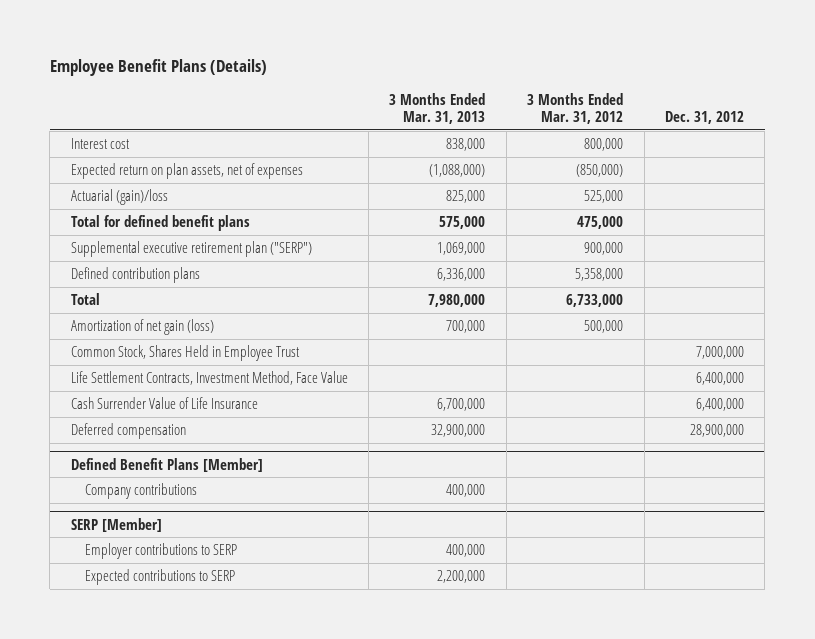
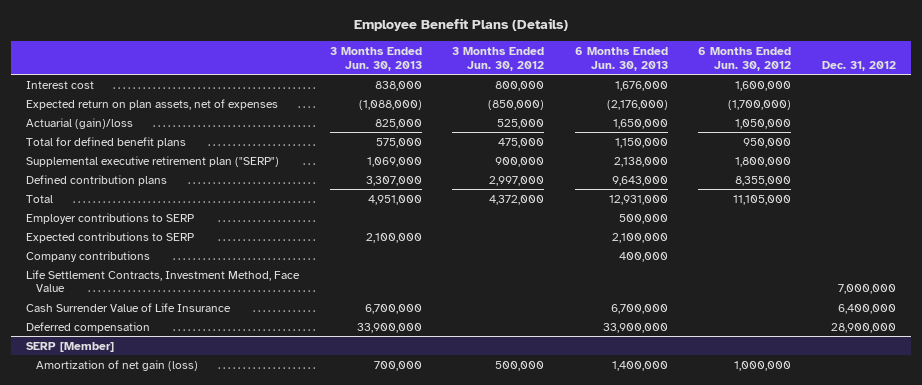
- | 3 Months Ended Mar. 31, 2013 | 3 Months Ended Mar. 31, 2012 | Dec. 31, 2012
+ | 3 Months Ended Jun. 30, 2013 | 3 Months Ended Jun. 30, 2012 | 6 Months Ended Jun. 30, 2013 | 6 Months Ended Jun. 30, 2012 | Dec. 31, 2012
- Amortization of net gain (loss) | 700,000 | 500,000 |
- Common Stock, Shares Held in Employee Trust | | | 7,000,000
- Life Settlement Contracts, Investment Method, Face Value | | | 6,400,000
+ Employer contributions to SERP | | | 500,000 | |
+ Expected contributions to SERP | 2,100,000 | | 2,100,000 | |
+ Company contributions | | | 400,000 | |
+ Life Settlement Contracts, Investment Method, Face Value | | | | | 7,000,000
- Defined Benefit Plans [Member]
- Company contributions | 400,000 | |
@ SERP [Member]
- Employer contributions to SERP | 400,000 | |
- Expected contributions to SERP | 2,200,000 | |
+ Amortization of net gain (loss) | 700,000 | 500,000 | 1,400,000 | 1,000,000 |

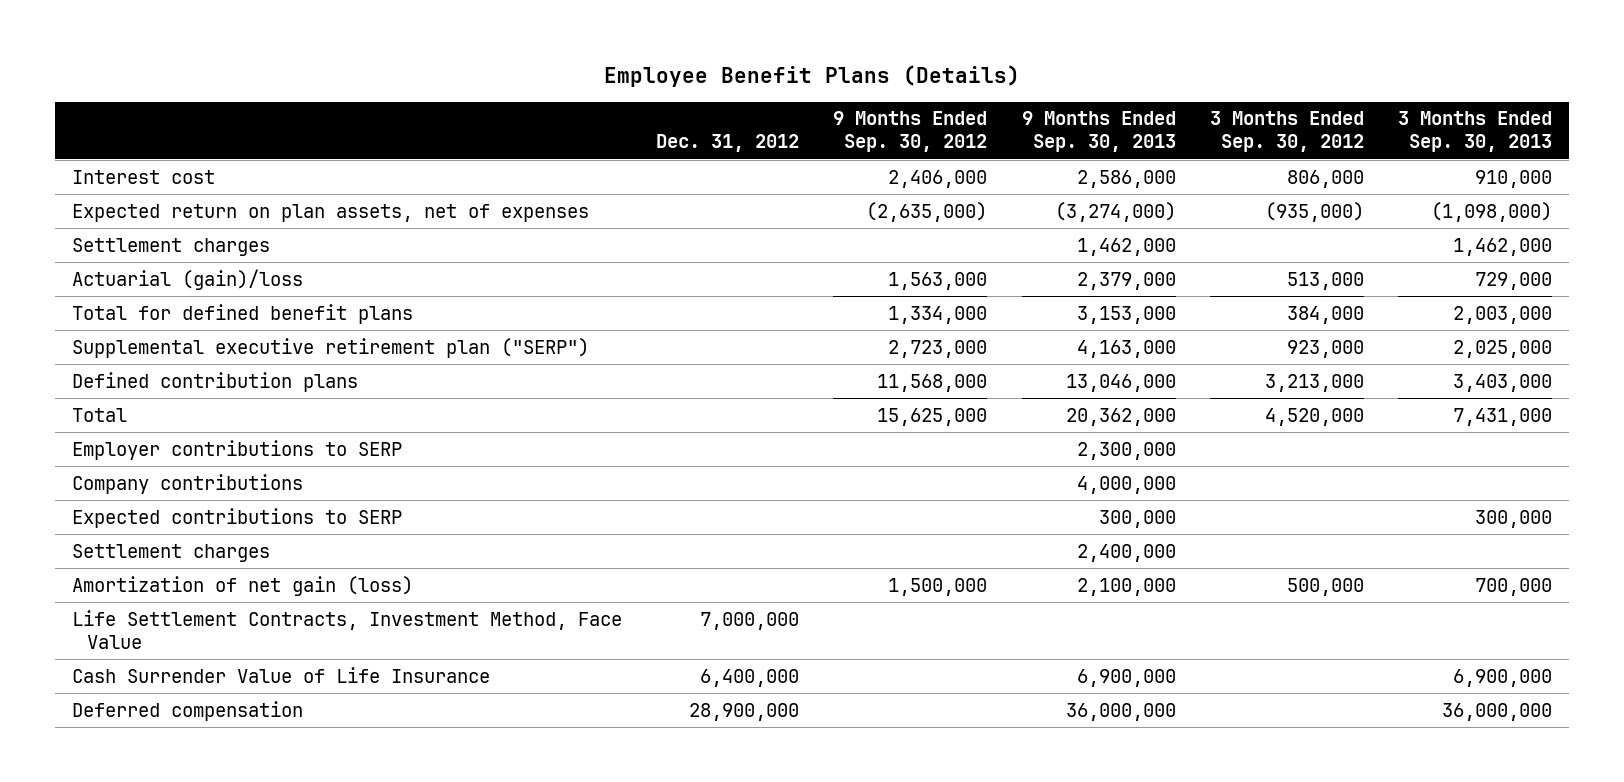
- | 3 Months Ended Jun. 30, 2013 | 3 Months Ended Jun. 30, 2012 | 6 Months Ended Jun. 30, 2013 | 6 Months Ended Jun. 30, 2012 | Dec. 31, 2012
+ | Dec. 31, 2012 | 9 Months Ended Sep. 30, 2012 | 9 Months Ended Sep. 30, 2013 | 3 Months Ended Sep. 30, 2012 | 3 Months Ended Sep. 30, 2013
+ Settlement charges | | | 1,462,000 | | 1,462,000
moved down: Expected contributions to SERP | | | 300,000 | | 300,000
+ Settlement charges | | | 2,400,000 | |
+ Amortization of net gain (loss) | | 1,500,000 | 2,100,000 | 500,000 | 700,000
- SERP [Member]
- Amortization of net gain (loss) | 700,000 | 500,000 | 1,400,000 | 1,000,000 |

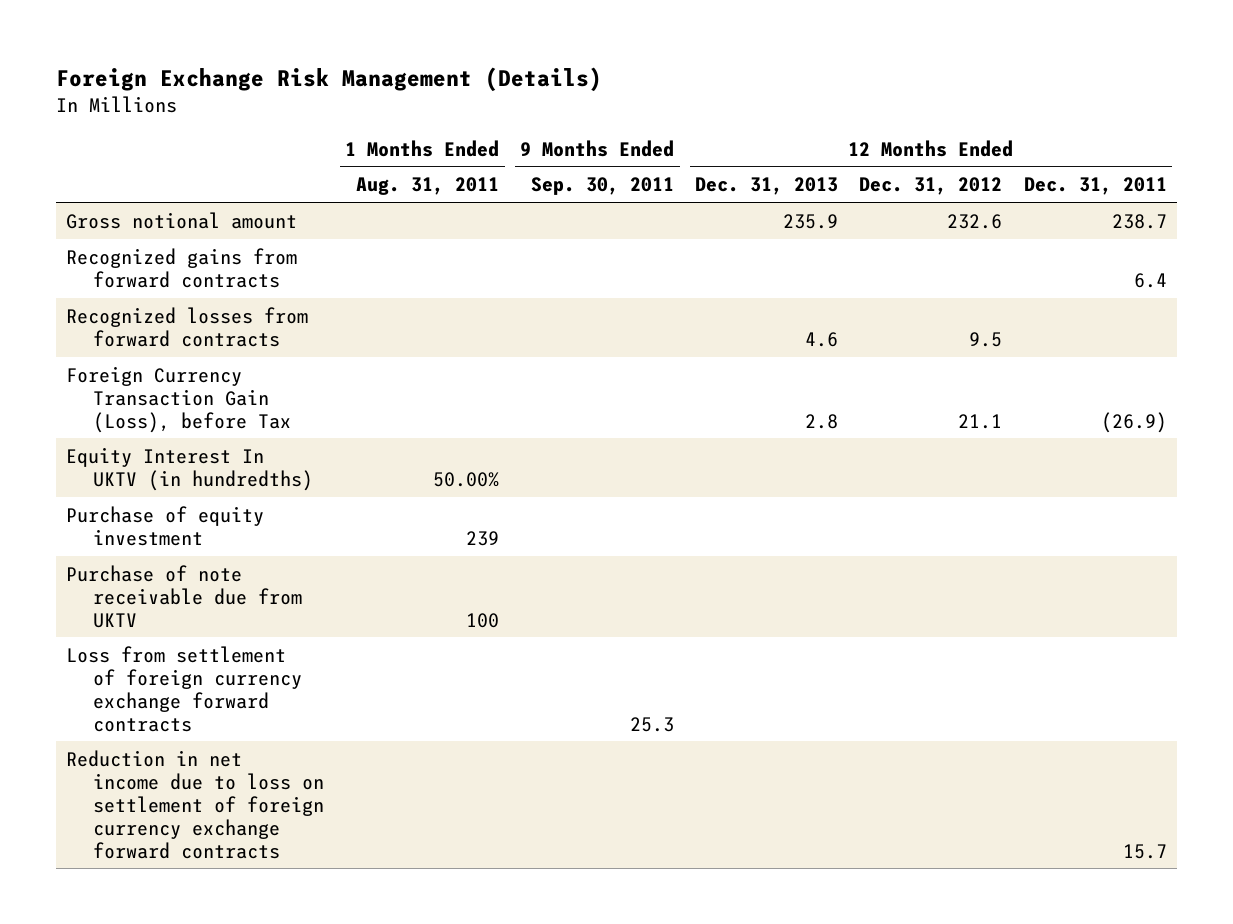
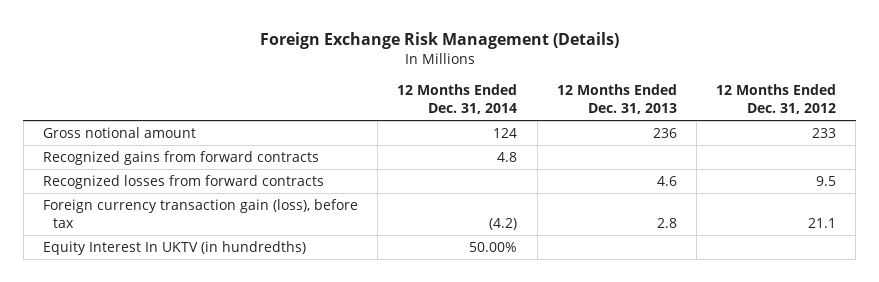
- | 1 Months Ended Aug. 31, 2011 | 9 Months Ended Sep. 30, 2011 | 12 Months Ended Dec. 31, 2013 | 12 Months Ended Dec. 31, 2012 | 12 Months Ended Dec. 31, 2011
+ | 12 Months Ended Dec. 31, 2014 | 12 Months Ended Dec. 31, 2013 | 12 Months Ended Dec. 31, 2012
- Gross notional amount | | | 235.9 | 232.6 | 238.7
+ Gross notional amount | 124 | 236 | 233
- Foreign Currency Transaction Gain (Loss), before Tax | | | 2.8 | 21.1 | (26.9)
+ Foreign currency transaction gain (loss), before tax | (4.2) | 2.8 | 21.1
- Purchase of equity investment | 239 | | | |
- Purchase of note receivable due from UKTV | 100 | | | |
- Loss from settlement of foreign currency exchange forward contracts | | 25.3 | | |
- Reduction in net income due to loss on settlement of foreign currency exchange forward contracts | | | | | 15.7

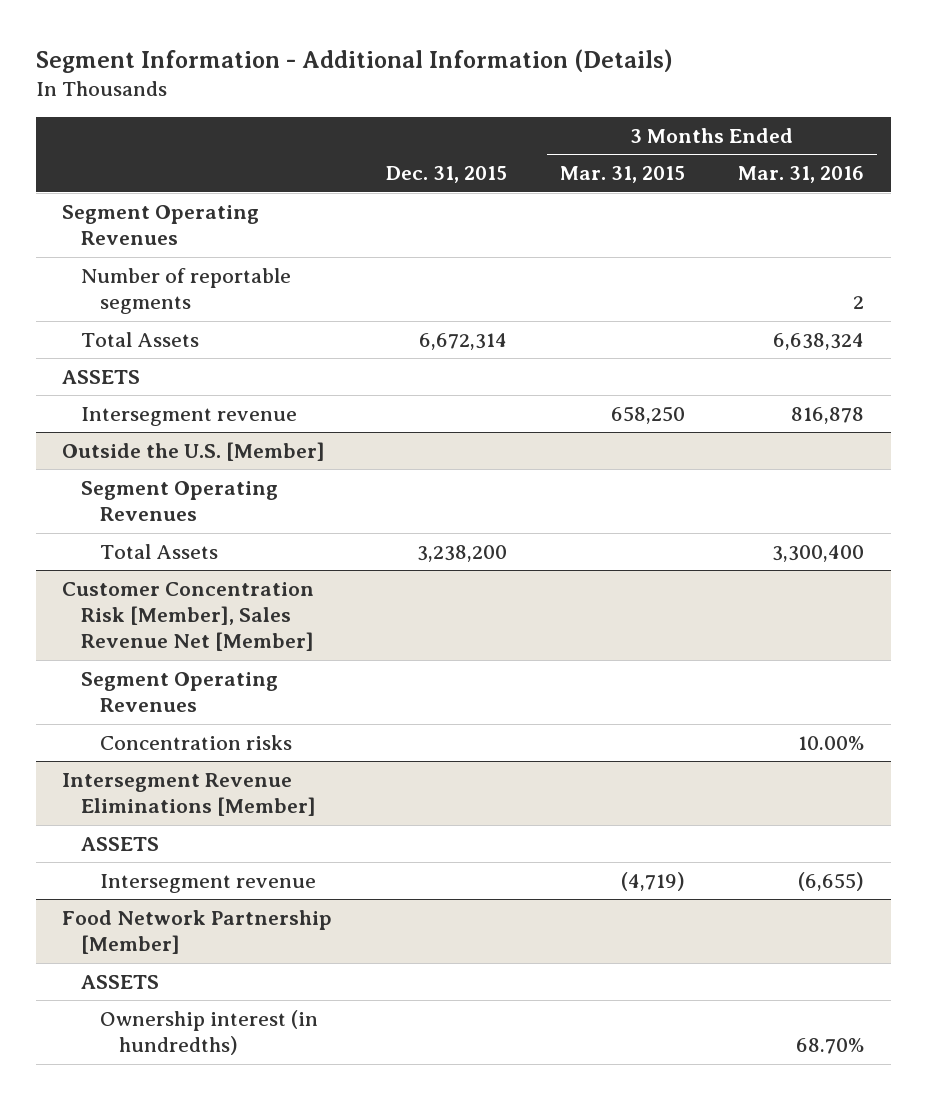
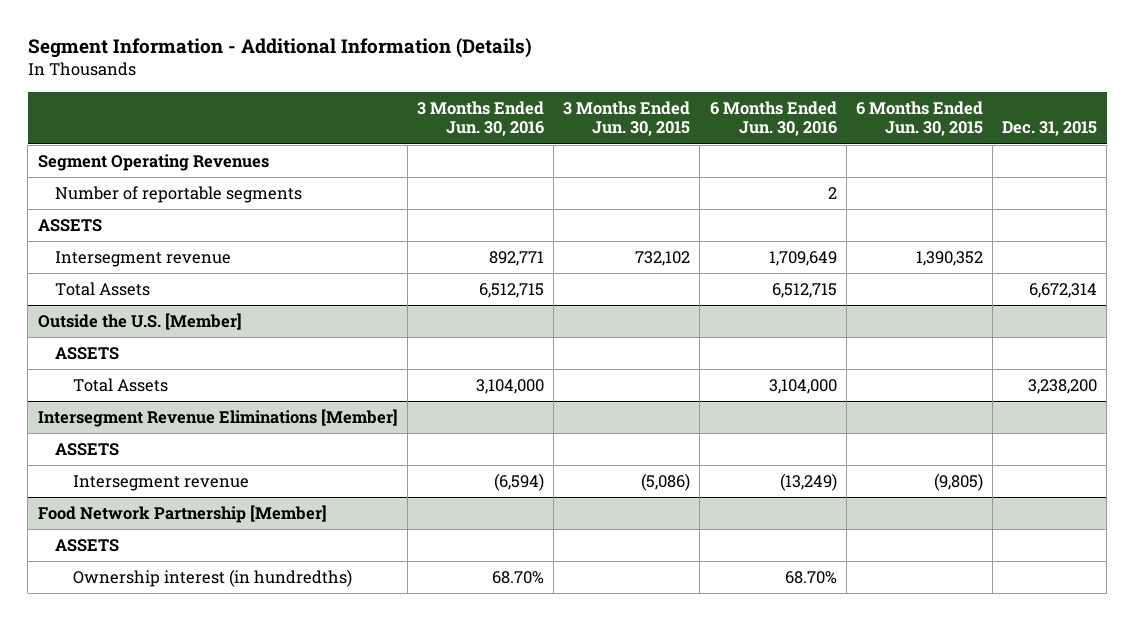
- | Dec. 31, 2015 | 3 Months Ended Mar. 31, 2015 | 3 Months Ended Mar. 31, 2016
+ | 3 Months Ended Jun. 30, 2016 | 3 Months Ended Jun. 30, 2015 | 6 Months Ended Jun. 30, 2016 | 6 Months Ended Jun. 30, 2015 | Dec. 31, 2015
moved down: Total Assets | 6,512,715 | | 6,512,715 | | 6,672,314
@ Outside the U.S. [Member]
- Segment Operating Revenues
+ ASSETS
- Customer Concentration Risk [Member], Sales Revenue Net [Member]
- Segment Operating Revenues
- Concentration risks | | | 10.00%

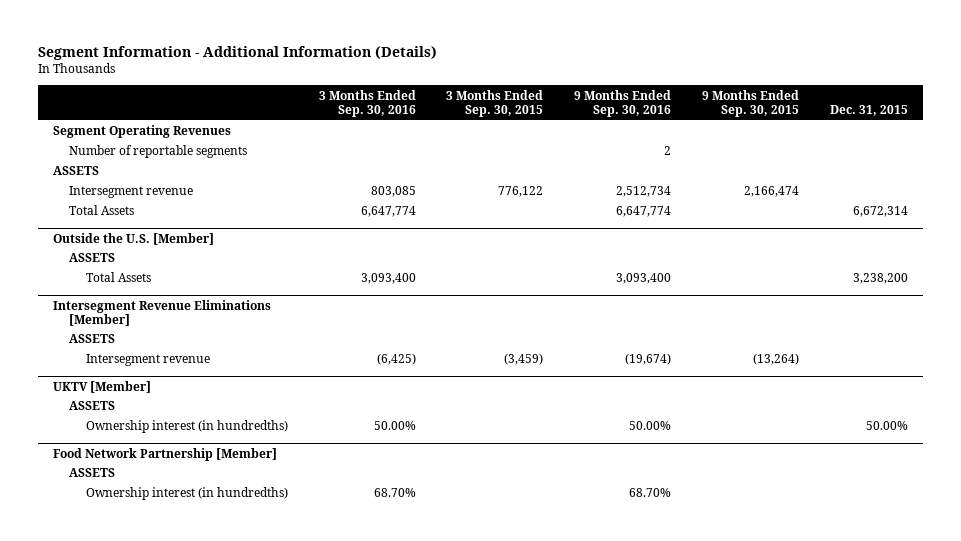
- | 3 Months Ended Jun. 30, 2016 | 3 Months Ended Jun. 30, 2015 | 6 Months Ended Jun. 30, 2016 | 6 Months Ended Jun. 30, 2015 | Dec. 31, 2015
+ | 3 Months Ended Sep. 30, 2016 | 3 Months Ended Sep. 30, 2015 | 9 Months Ended Sep. 30, 2016 | 9 Months Ended Sep. 30, 2015 | Dec. 31, 2015
+ UKTV [Member]
+ ASSETS
+ Ownership interest (in hundredths) | 50.00% | | 50.00% | | 50.00%

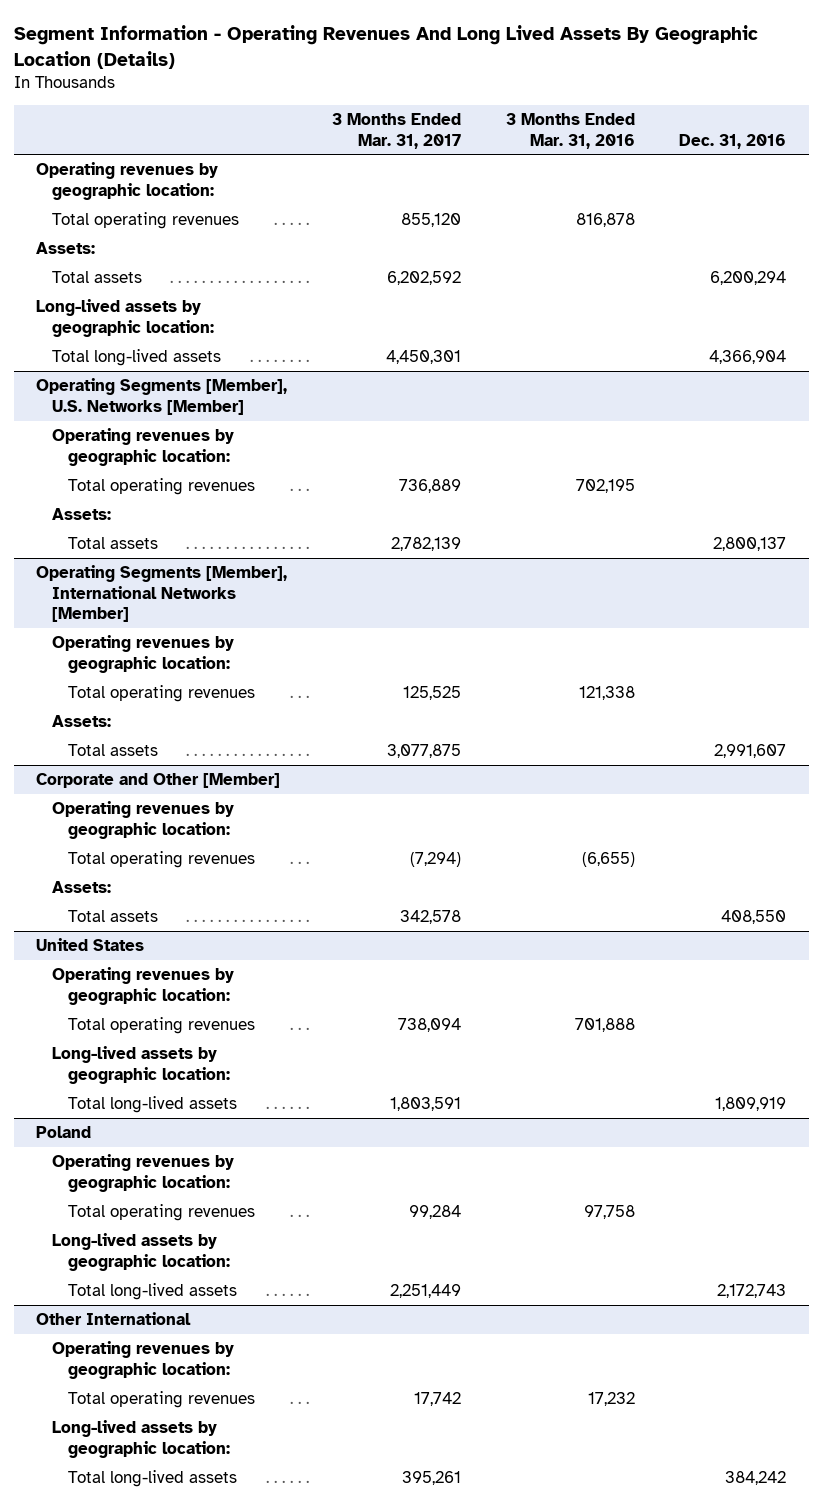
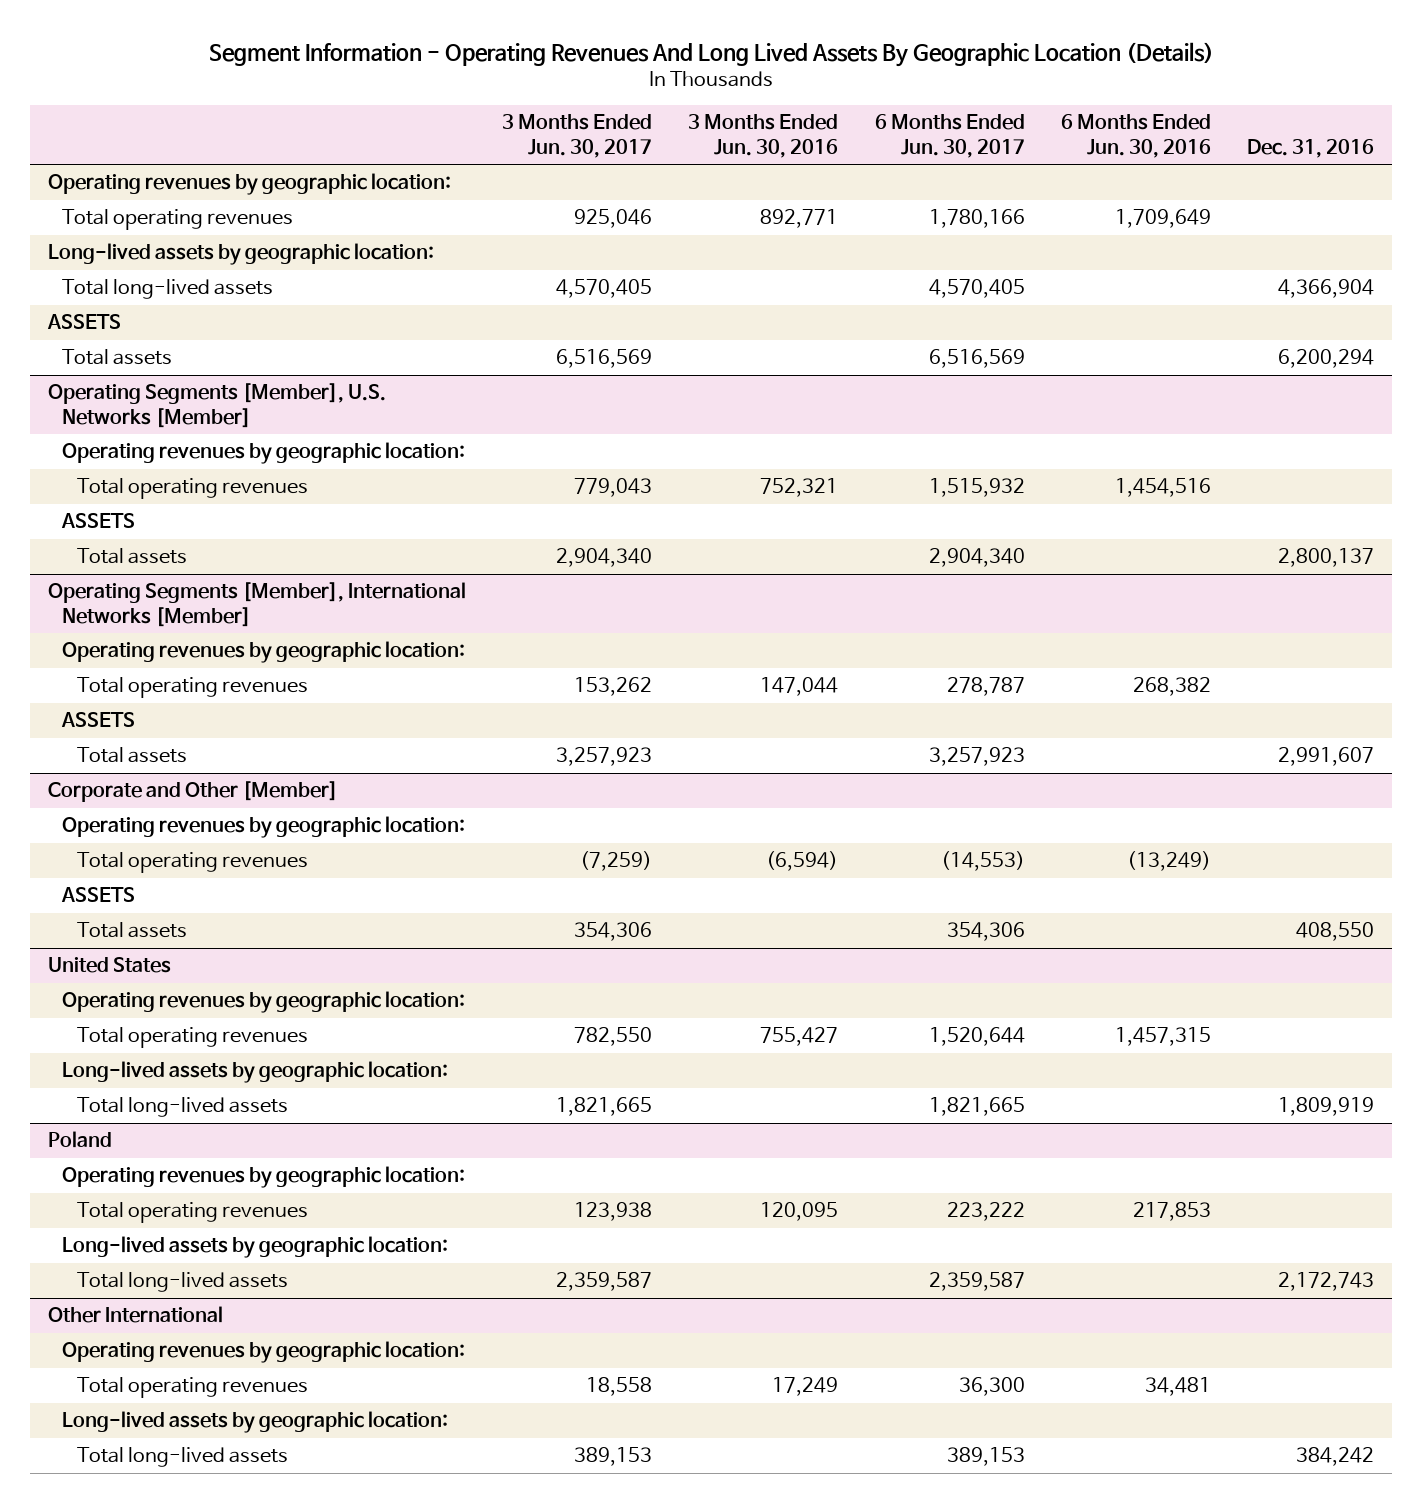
- | 3 Months Ended Mar. 31, 2017 | 3 Months Ended Mar. 31, 2016 | Dec. 31, 2016
+ | 3 Months Ended Jun. 30, 2017 | 3 Months Ended Jun. 30, 2016 | 6 Months Ended Jun. 30, 2017 | 6 Months Ended Jun. 30, 2016 | Dec. 31, 2016
- Assets:
+ ASSETS
moved down: Total assets | 6,516,569 | | 6,516,569 | | 6,200,294
@ Operating Segments [Member], U.S. Networks [Member]
- Assets:
+ ASSETS
@ Operating Segments [Member], International Networks [Member]
- Assets:
+ ASSETS
@ Corporate and Other [Member]
- Assets:
+ ASSETS

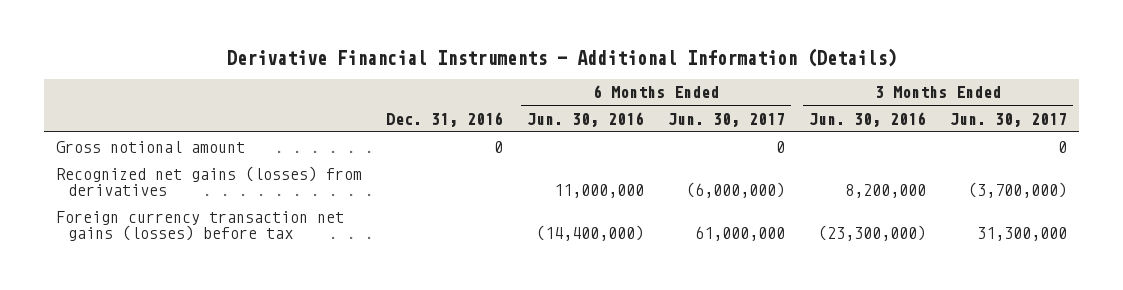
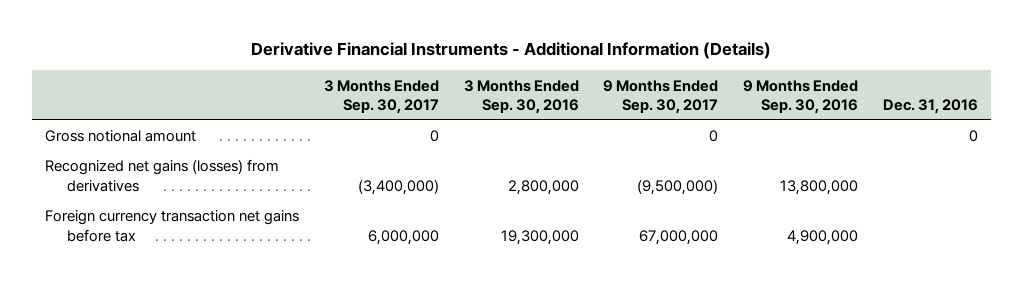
- | Dec. 31, 2016 | 6 Months Ended Jun. 30, 2016 | 6 Months Ended Jun. 30, 2017 | 3 Months Ended Jun. 30, 2016 | 3 Months Ended Jun. 30, 2017
+ | 3 Months Ended Sep. 30, 2017 | 3 Months Ended Sep. 30, 2016 | 9 Months Ended Sep. 30, 2017 | 9 Months Ended Sep. 30, 2016 | Dec. 31, 2016
- Foreign currency transaction net gains (losses) before tax | | (14,400,000) | 61,000,000 | (23,300,000) | 31,300,000
+ Foreign currency transaction net gains before tax | 6,000,000 | 19,300,000 | 67,000,000 | 4,900,000 |

